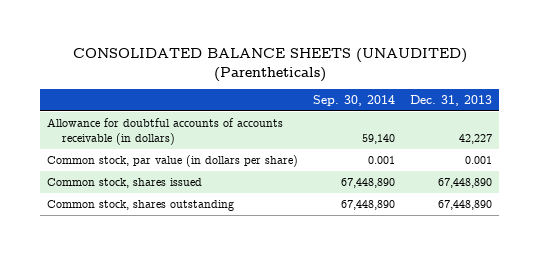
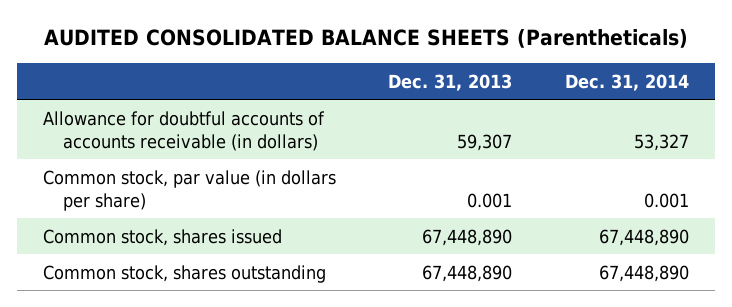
- CONSOLIDATED BALANCE SHEETS (UNAUDITED) (Parentheticals)
+ AUDITED CONSOLIDATED BALANCE SHEETS (Parentheticals)
- | Sep. 30, 2014 | Dec. 31, 2013
+ | Dec. 31, 2013 | Dec. 31, 2014
- Allowance for doubtful accounts of accounts receivable (in dollars) | 59,140 | 42,227
+ Allowance for doubtful accounts of accounts receivable (in dollars) | 59,307 | 53,327

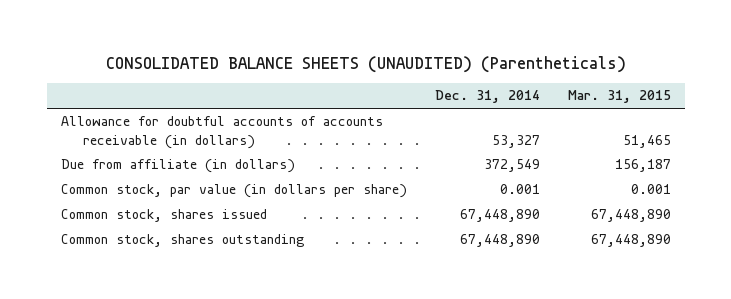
- AUDITED CONSOLIDATED BALANCE SHEETS (Parentheticals)
+ CONSOLIDATED BALANCE SHEETS (UNAUDITED) (Parentheticals)
- | Dec. 31, 2013 | Dec. 31, 2014
+ | Dec. 31, 2014 | Mar. 31, 2015
+ Due from affiliate (in dollars) | 372,549 | 156,187

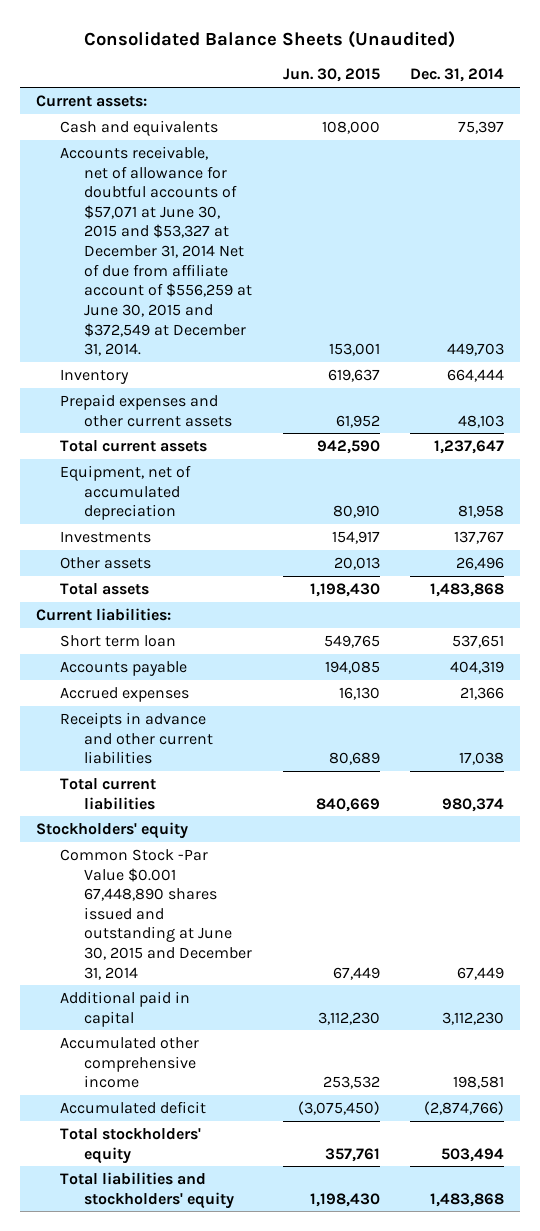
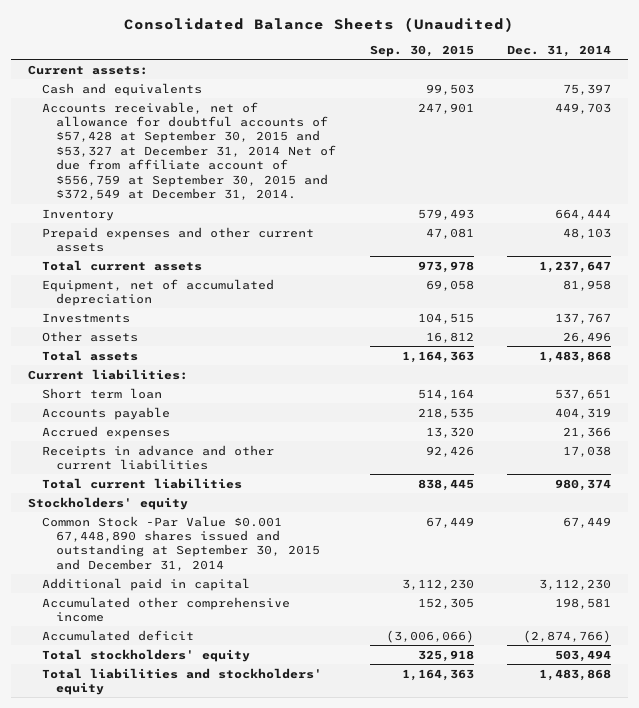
- | Jun. 30, 2015 | Dec. 31, 2014
+ | Sep. 30, 2015 | Dec. 31, 2014
- Accounts receivable, net of allowance for doubtful accounts of $57,071 at June 30, 2015 and $53,327 at December 31, 2014 Net of due from affiliate account of $556,259 at June 30, 2015 and $372,549 at December 31, 2014. | 153,001 | 449,703
+ Accounts receivable, net of allowance for doubtful accounts of $57,428 at September 30, 2015 and $53,327 at December 31, 2014 Net of due from affiliate account of $556,759 at September 30, 2015 and $372,549 at December 31, 2014. | 247,901 | 449,703
- Common Stock -Par Value $0.001 67,448,890 shares issued and outstanding at June 30, 2015 and December 31, 2014 | 67,449 | 67,449
+ Common Stock -Par Value $0.001 67,448,890 shares issued and outstanding at September 30, 2015 and December 31, 2014 | 67,449 | 67,449

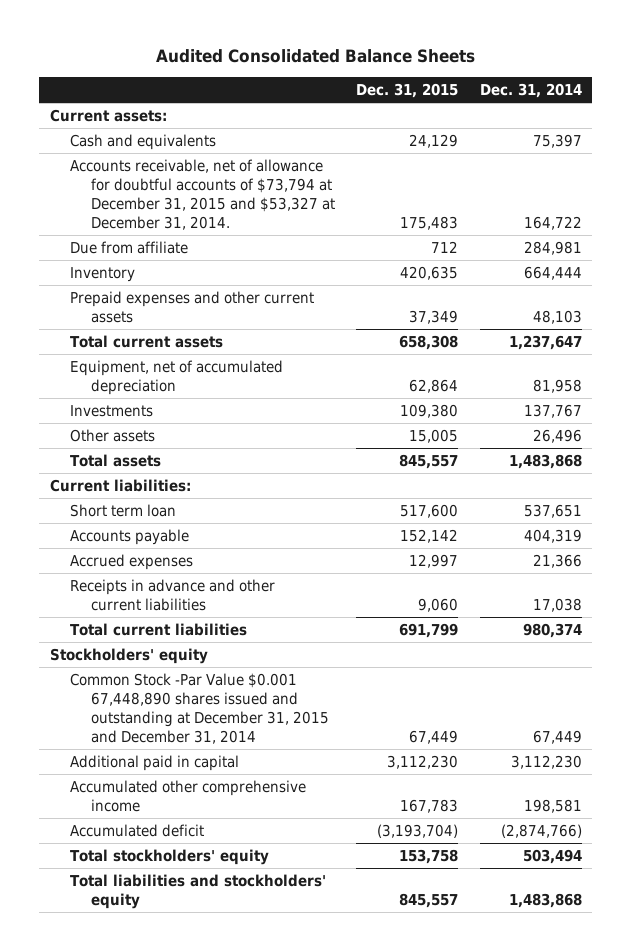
- Consolidated Balance Sheets (Unaudited)
+ Audited Consolidated Balance Sheets
- | Sep. 30, 2015 | Dec. 31, 2014
+ | Dec. 31, 2015 | Dec. 31, 2014
- Accounts receivable, net of allowance for doubtful accounts of $57,428 at September 30, 2015 and $53,327 at December 31, 2014 Net of due from affiliate account of $556,759 at September 30, 2015 and $372,549 at December 31, 2014. | 247,901 | 449,703
+ Accounts receivable, net of allowance for doubtful accounts of $73,794 at December 31, 2015 and $53,327 at December 31, 2014. | 175,483 | 164,722
+ Due from affiliate | 712 | 284,981
- Common Stock -Par Value $0.001 67,448,890 shares issued and outstanding at September 30, 2015 and December 31, 2014 | 67,449 | 67,449
+ Common Stock -Par Value $0.001 67,448,890 shares issued and outstanding at December 31, 2015 and December 31, 2014 | 67,449 | 67,449

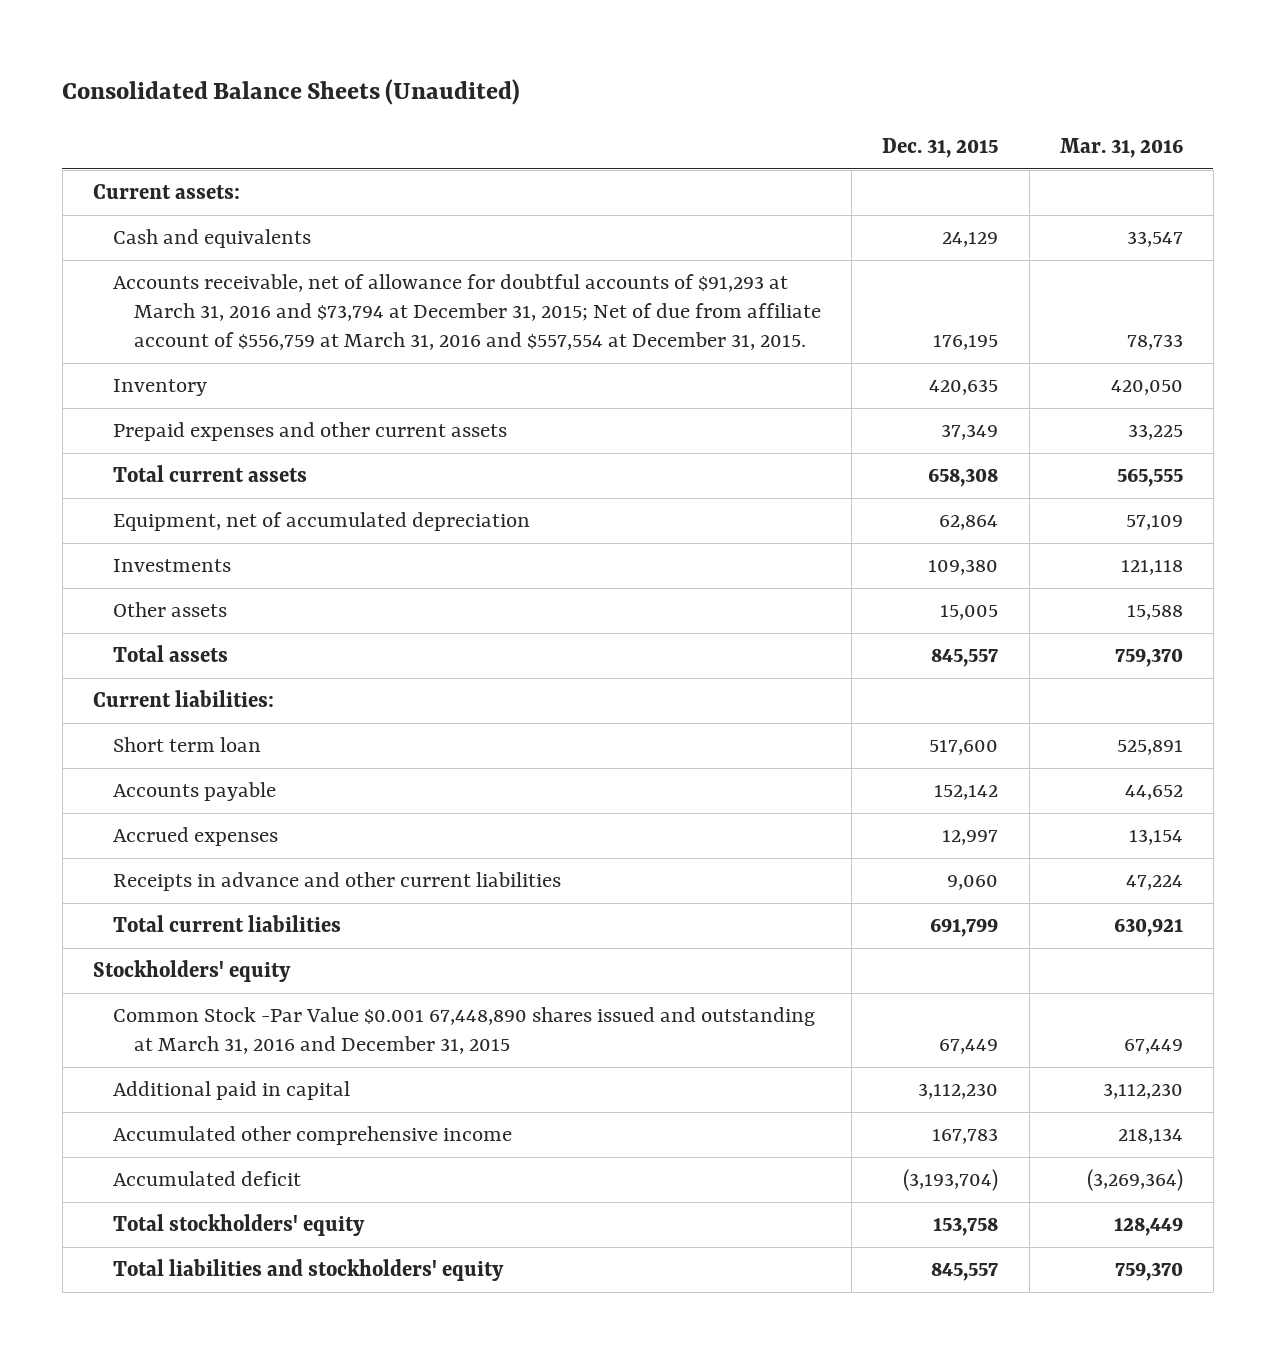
- Audited Consolidated Balance Sheets
+ Consolidated Balance Sheets (Unaudited)
- | Dec. 31, 2015 | Dec. 31, 2014
+ | Dec. 31, 2015 | Mar. 31, 2016
- Accounts receivable, net of allowance for doubtful accounts of $73,794 at December 31, 2015 and $53,327 at December 31, 2014. | 175,483 | 164,722
- Due from affiliate | 712 | 284,981
+ Accounts receivable, net of allowance for doubtful accounts of $91,293 at March 31, 2016 and $73,794 at December 31, 2015; Net of due from affiliate account of $556,759 at March 31, 2016 and $557,554 at December 31, 2015. | 176,195 | 78,733
- Common Stock -Par Value $0.001 67,448,890 shares issued and outstanding at December 31, 2015 and December 31, 2014 | 67,449 | 67,449
+ Common Stock -Par Value $0.001 67,448,890 shares issued and outstanding at March 31, 2016 and December 31, 2015 | 67,449 | 67,449

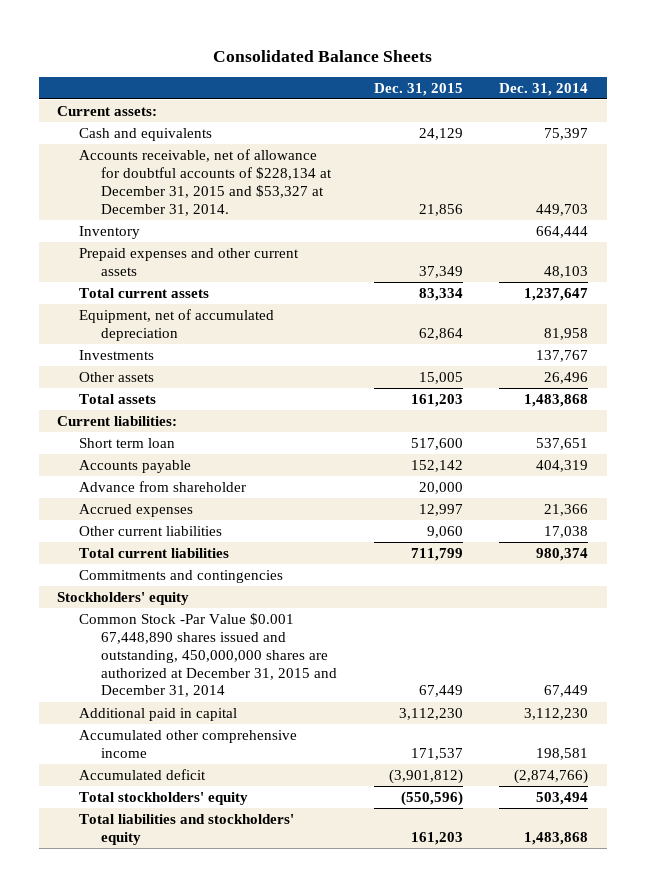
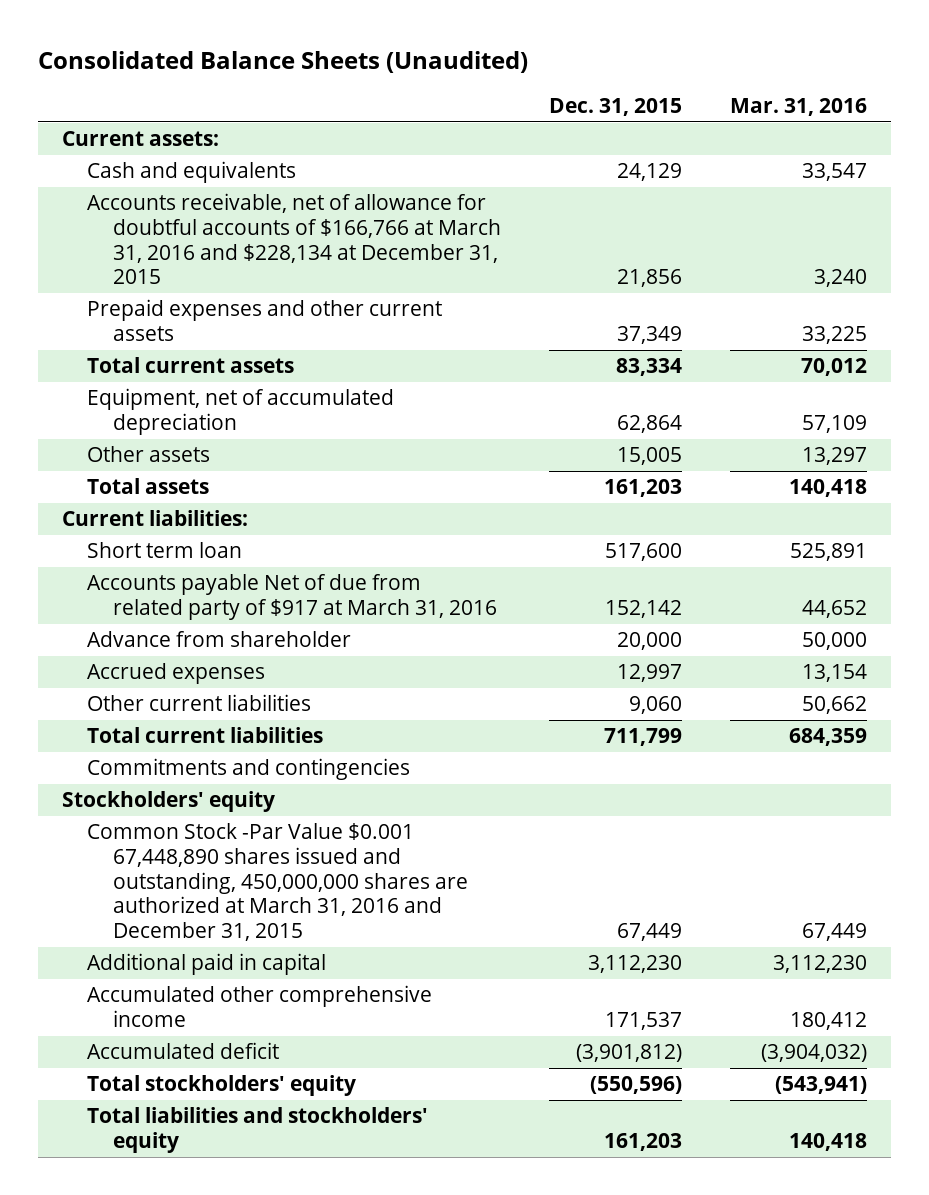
- Consolidated Balance Sheets
+ Consolidated Balance Sheets (Unaudited)
- | Dec. 31, 2015 | Dec. 31, 2014
+ | Dec. 31, 2015 | Mar. 31, 2016
- Accounts receivable, net of allowance for doubtful accounts of $228,134 at December 31, 2015 and $53,327 at December 31, 2014. | 21,856 | 449,703
- Inventory | | 664,444
+ Accounts receivable, net of allowance for doubtful accounts of $166,766 at March 31, 2016 and $228,134 at December 31, 2015 | 21,856 | 3,240
- Investments | | 137,767
- Accounts payable | 152,142 | 404,319
+ Accounts payable Net of due from related party of $917 at March 31, 2016 | 152,142 | 44,652
- Common Stock -Par Value $0.001 67,448,890 shares issued and outstanding, 450,000,000 shares are authorized at December 31, 2015 and December 31, 2014 | 67,449 | 67,449
+ Common Stock -Par Value $0.001 67,448,890 shares issued and outstanding, 450,000,000 shares are authorized at March 31, 2016 and December 31, 2015 | 67,449 | 67,449

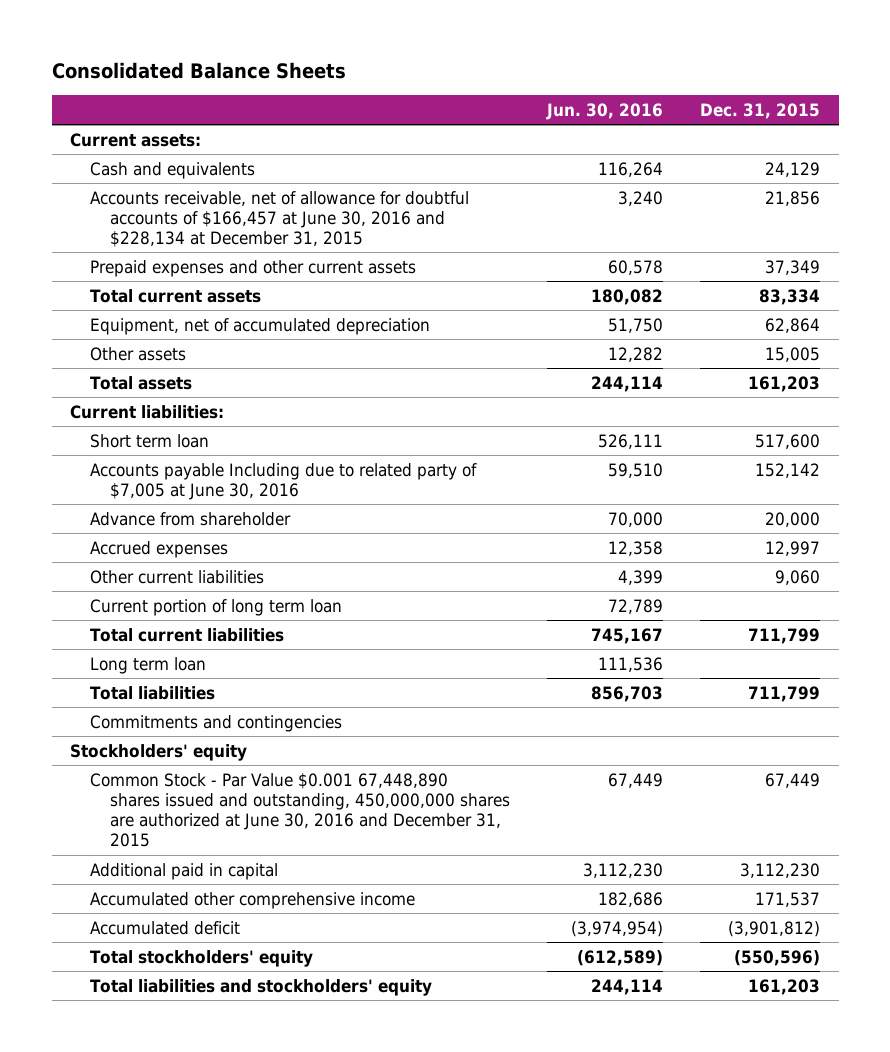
- Consolidated Balance Sheets (Unaudited)
+ Consolidated Balance Sheets
- | Dec. 31, 2015 | Mar. 31, 2016
+ | Jun. 30, 2016 | Dec. 31, 2015
- Accounts receivable, net of allowance for doubtful accounts of $166,766 at March 31, 2016 and $228,134 at December 31, 2015 | 21,856 | 3,240
+ Accounts receivable, net of allowance for doubtful accounts of $166,457 at June 30, 2016 and $228,134 at December 31, 2015 | 3,240 | 21,856
- Accounts payable Net of due from related party of $917 at March 31, 2016 | 152,142 | 44,652
+ Accounts payable Including due to related party of $7,005 at June 30, 2016 | 59,510 | 152,142
+ Current portion of long term loan | 72,789 |
+ Long term loan | 111,536 |
+ Total liabilities | 856,703 | 711,799
- Common Stock -Par Value $0.001 67,448,890 shares issued and outstanding, 450,000,000 shares are authorized at March 31, 2016 and December 31, 2015 | 67,449 | 67,449
+ Common Stock - Par Value $0.001 67,448,890 shares issued and outstanding, 450,000,000 shares are authorized at June 30, 2016 and December 31, 2015 | 67,449 | 67,449

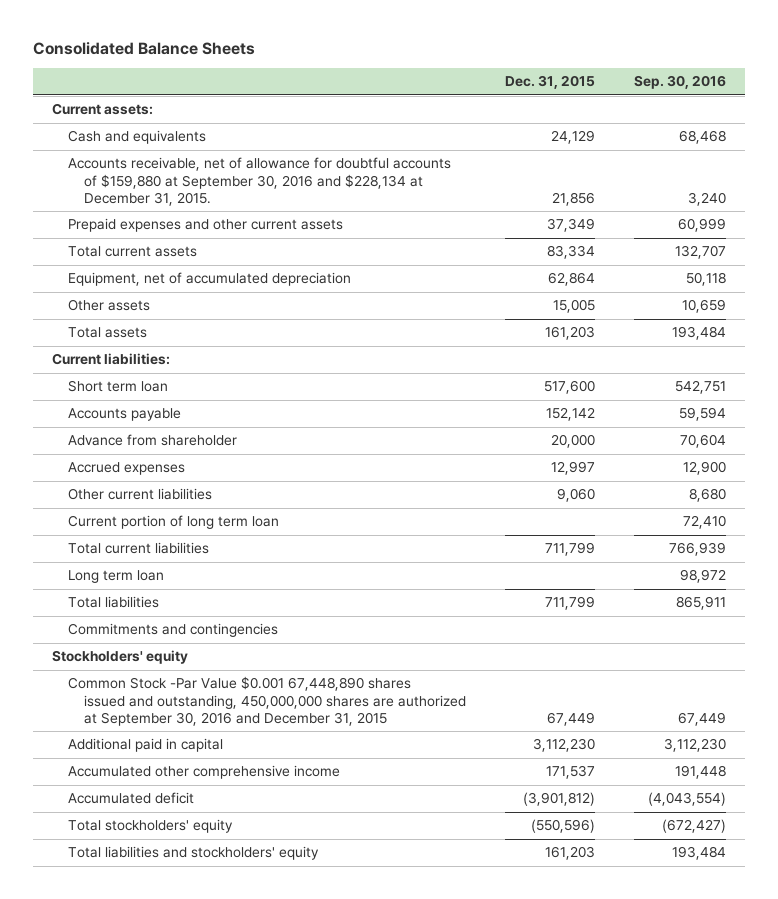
- | Jun. 30, 2016 | Dec. 31, 2015
+ | Dec. 31, 2015 | Sep. 30, 2016
- Accounts receivable, net of allowance for doubtful accounts of $166,457 at June 30, 2016 and $228,134 at December 31, 2015 | 3,240 | 21,856
+ Accounts receivable, net of allowance for doubtful accounts of $159,880 at September 30, 2016 and $228,134 at December 31, 2015. | 21,856 | 3,240
- Accounts payable Including due to related party of $7,005 at June 30, 2016 | 59,510 | 152,142
+ Accounts payable | 152,142 | 59,594
- Common Stock - Par Value $0.001 67,448,890 shares issued and outstanding, 450,000,000 shares are authorized at June 30, 2016 and December 31, 2015 | 67,449 | 67,449
+ Common Stock -Par Value $0.001 67,448,890 shares issued and outstanding, 450,000,000 shares are authorized at September 30, 2016 and December 31, 2015 | 67,449 | 67,449

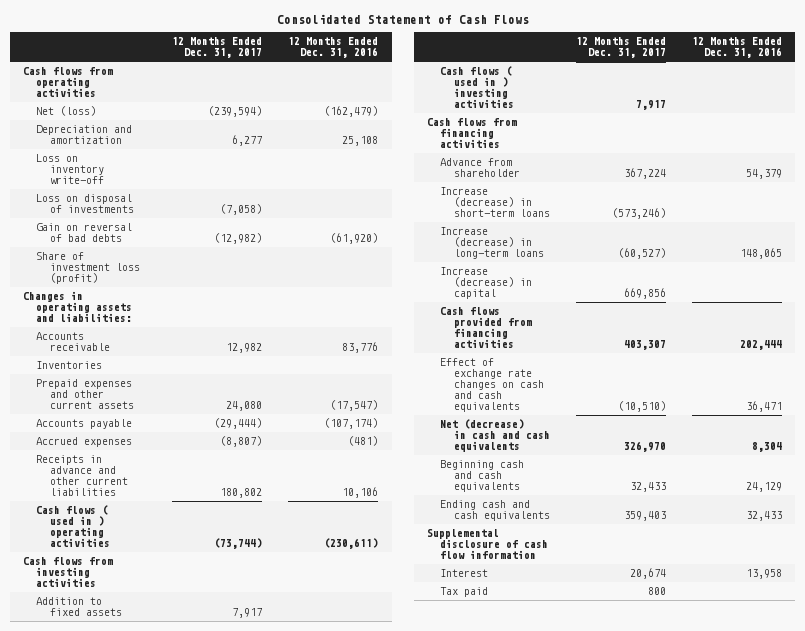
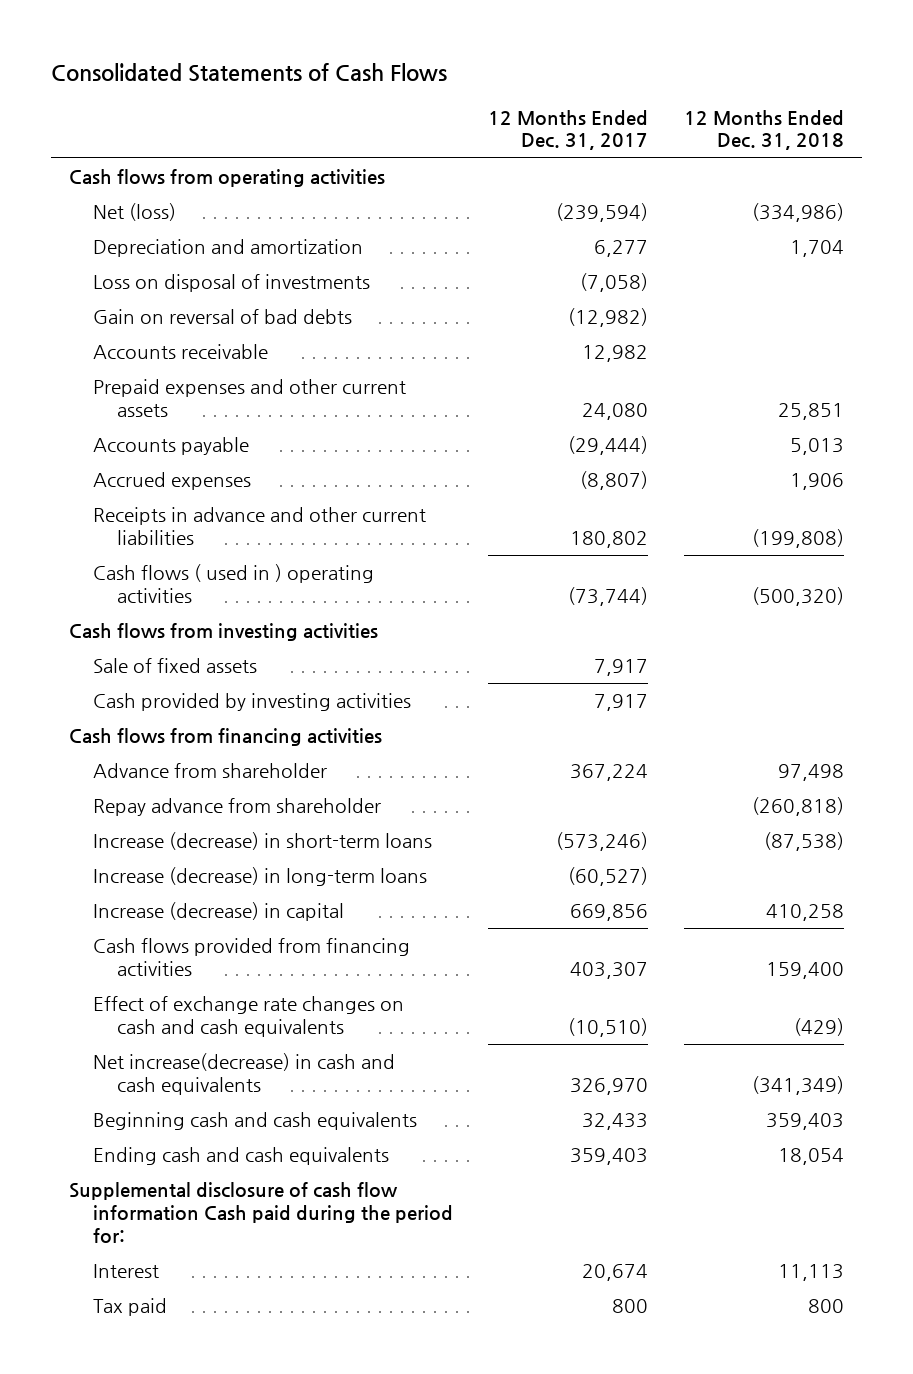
- Consolidated Statement of Cash Flows
+ Consolidated Statements of Cash Flows
- | 12 Months Ended Dec. 31, 2017 | 12 Months Ended Dec. 31, 2016
+ | 12 Months Ended Dec. 31, 2017 | 12 Months Ended Dec. 31, 2018
- Loss on inventory write-off
- Share of investment loss (profit)
- Changes in operating assets and liabilities:
- Inventories
- Addition to fixed assets | 7,917 |
- Cash flows ( used in ) investing activities | 7,917 |
+ Sale of fixed assets | 7,917 |
+ Cash provided by investing activities | 7,917 |
+ Repay advance from shareholder | | (260,818)
- Net (decrease) in cash and cash equivalents | 326,970 | 8,304
+ Net increase(decrease) in cash and cash equivalents | 326,970 | (341,349)
- Supplemental disclosure of cash flow information
+ Supplemental disclosure of cash flow information Cash paid during the period for:

